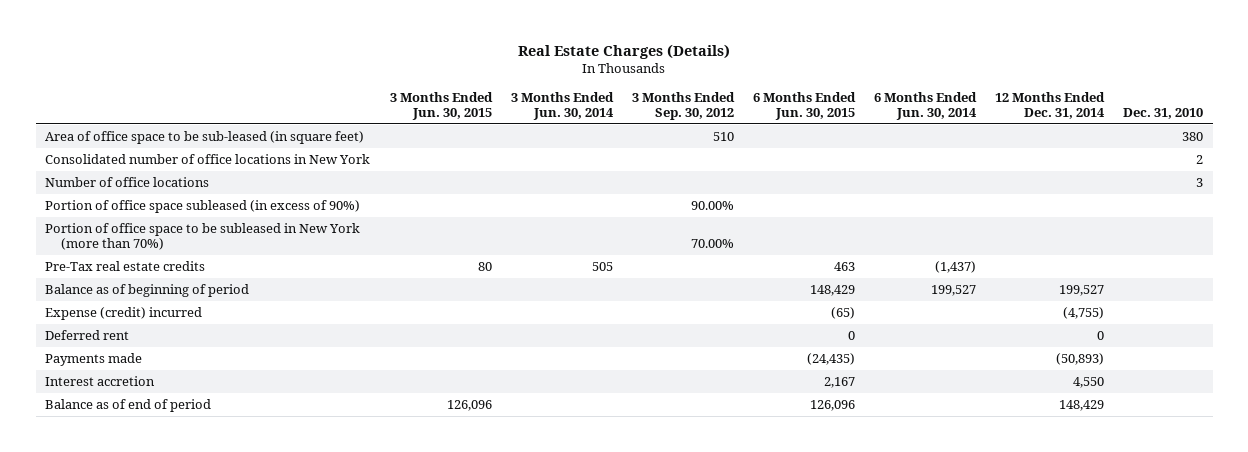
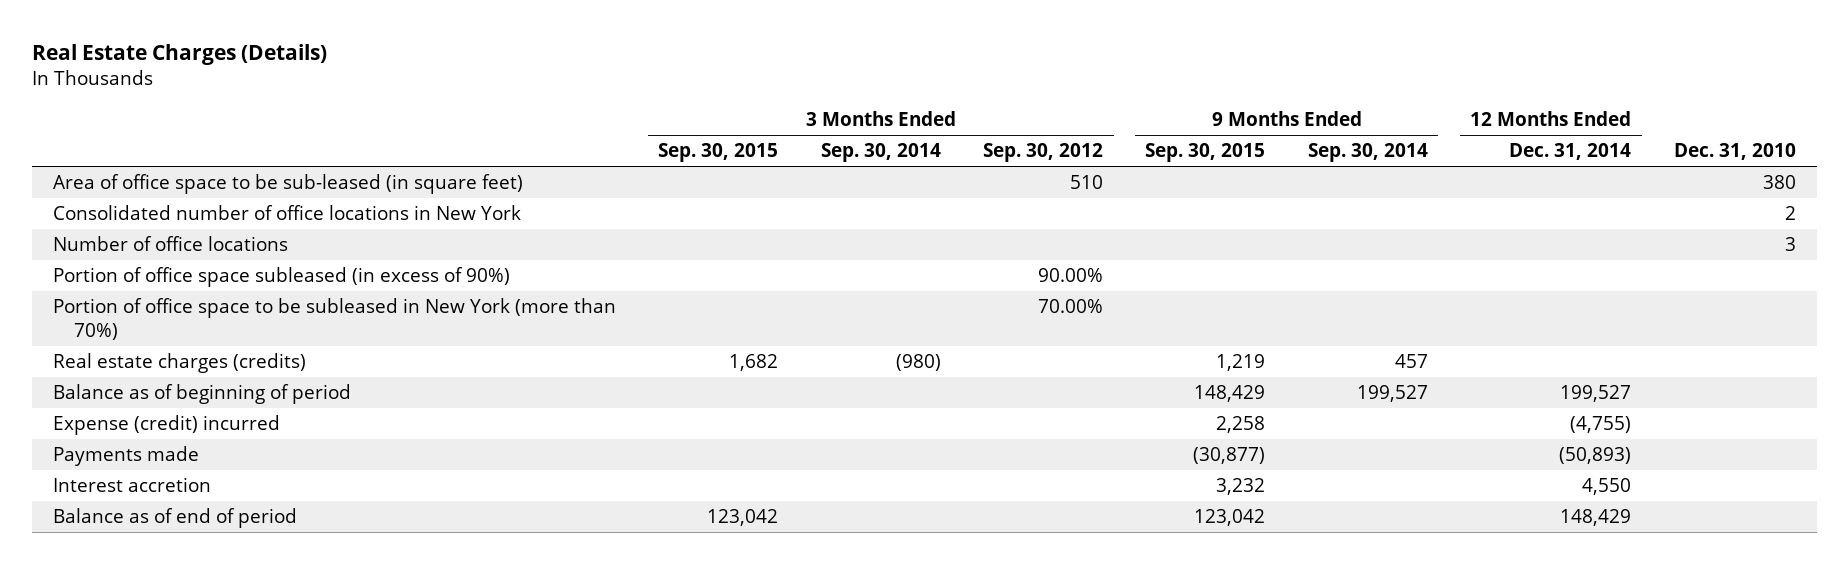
- | 3 Months Ended Jun. 30, 2015 | 3 Months Ended Jun. 30, 2014 | 3 Months Ended Sep. 30, 2012 | 6 Months Ended Jun. 30, 2015 | 6 Months Ended Jun. 30, 2014 | 12 Months Ended Dec. 31, 2014 | Dec. 31, 2010
+ | 3 Months Ended Sep. 30, 2015 | 3 Months Ended Sep. 30, 2014 | 3 Months Ended Sep. 30, 2012 | 9 Months Ended Sep. 30, 2015 | 9 Months Ended Sep. 30, 2014 | 12 Months Ended Dec. 31, 2014 | Dec. 31, 2010
- Pre-Tax real estate credits | 80 | 505 | | 463 | (1,437) | |
+ Real estate charges (credits) | 1,682 | (980) | | 1,219 | 457 | |
- Deferred rent | | | | 0 | | 0 |

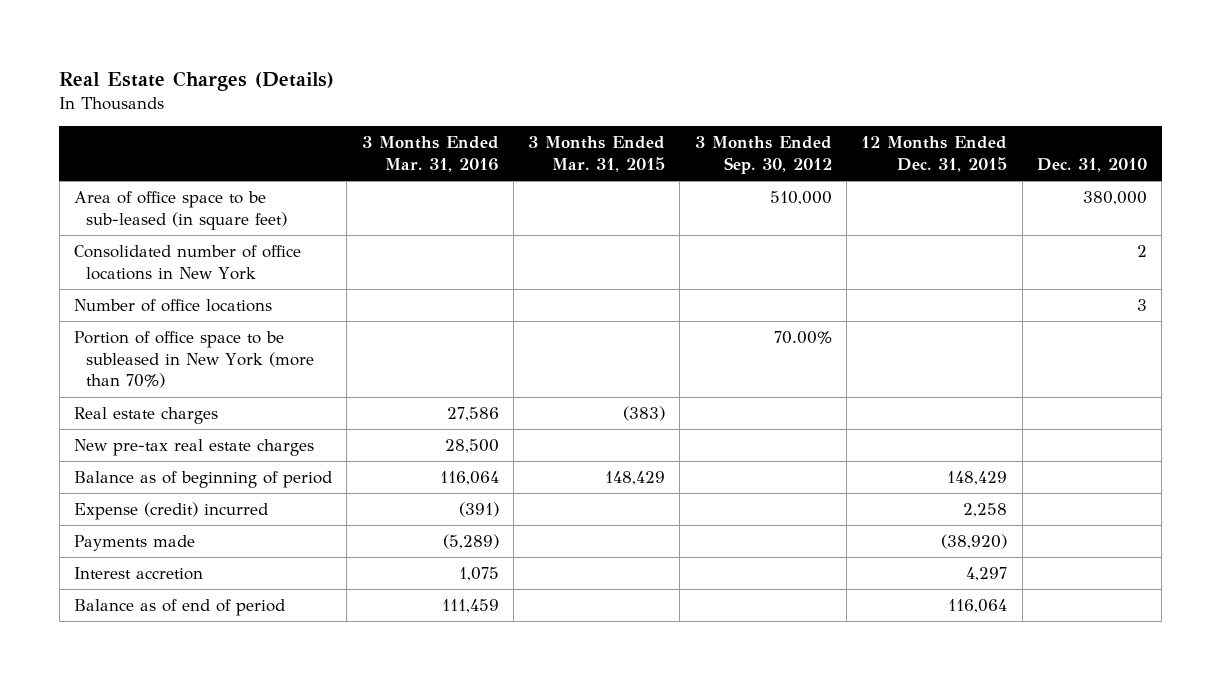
- | 3 Months Ended Sep. 30, 2015 | 3 Months Ended Sep. 30, 2014 | 3 Months Ended Sep. 30, 2012 | 9 Months Ended Sep. 30, 2015 | 9 Months Ended Sep. 30, 2014 | 12 Months Ended Dec. 31, 2014 | Dec. 31, 2010
+ | 3 Months Ended Mar. 31, 2016 | 3 Months Ended Mar. 31, 2015 | 3 Months Ended Sep. 30, 2012 | 12 Months Ended Dec. 31, 2015 | Dec. 31, 2010
- Area of office space to be sub-leased (in square feet) | | | 510 | | | | 380
+ Area of office space to be sub-leased (in square feet) | | | 510,000 | | 380,000
- Portion of office space subleased (in excess of 90%) | | | 90.00% | | | |
- Real estate charges (credits) | 1,682 | (980) | | 1,219 | 457 | |
+ Real estate charges | 27,586 | (383) | | |
+ New pre-tax real estate charges | 28,500 | | | |

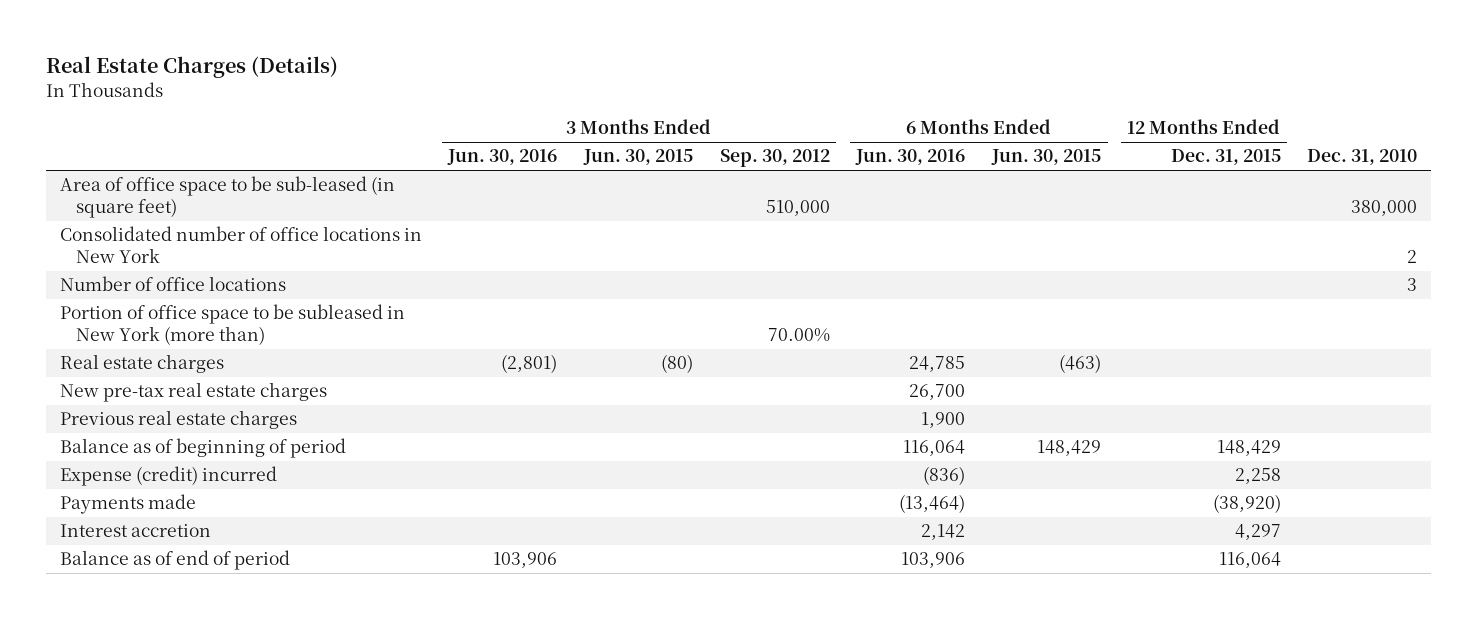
- | 3 Months Ended Mar. 31, 2016 | 3 Months Ended Mar. 31, 2015 | 3 Months Ended Sep. 30, 2012 | 12 Months Ended Dec. 31, 2015 | Dec. 31, 2010
+ | 3 Months Ended Jun. 30, 2016 | 3 Months Ended Jun. 30, 2015 | 3 Months Ended Sep. 30, 2012 | 6 Months Ended Jun. 30, 2016 | 6 Months Ended Jun. 30, 2015 | 12 Months Ended Dec. 31, 2015 | Dec. 31, 2010
- Portion of office space to be subleased in New York (more than 70%) | | | 70.00% | |
+ Portion of office space to be subleased in New York (more than) | | | 70.00% | | | |
+ Previous real estate charges | | | | 1,900 | | |

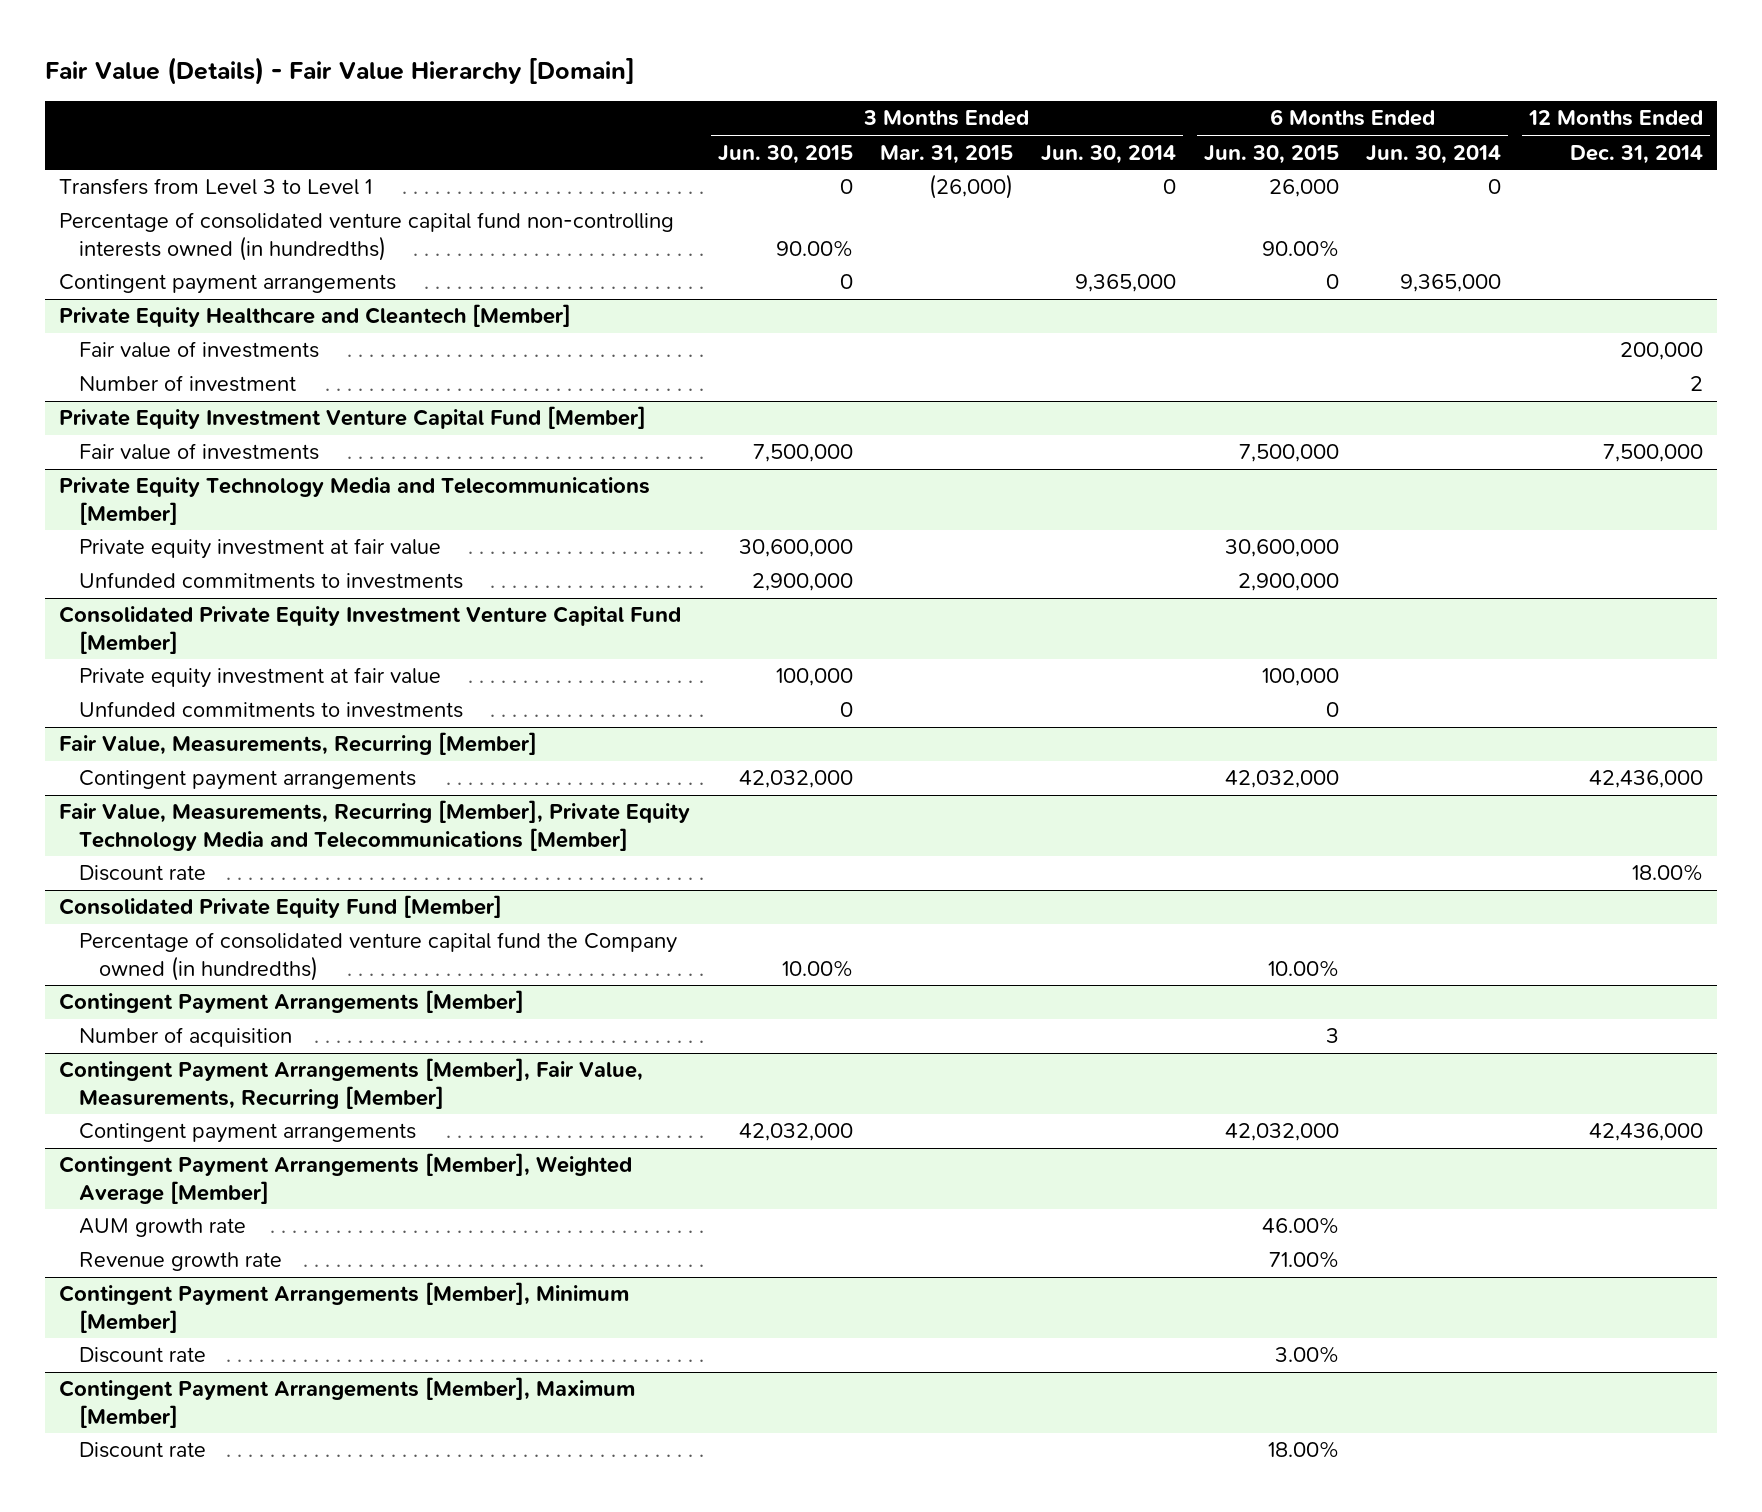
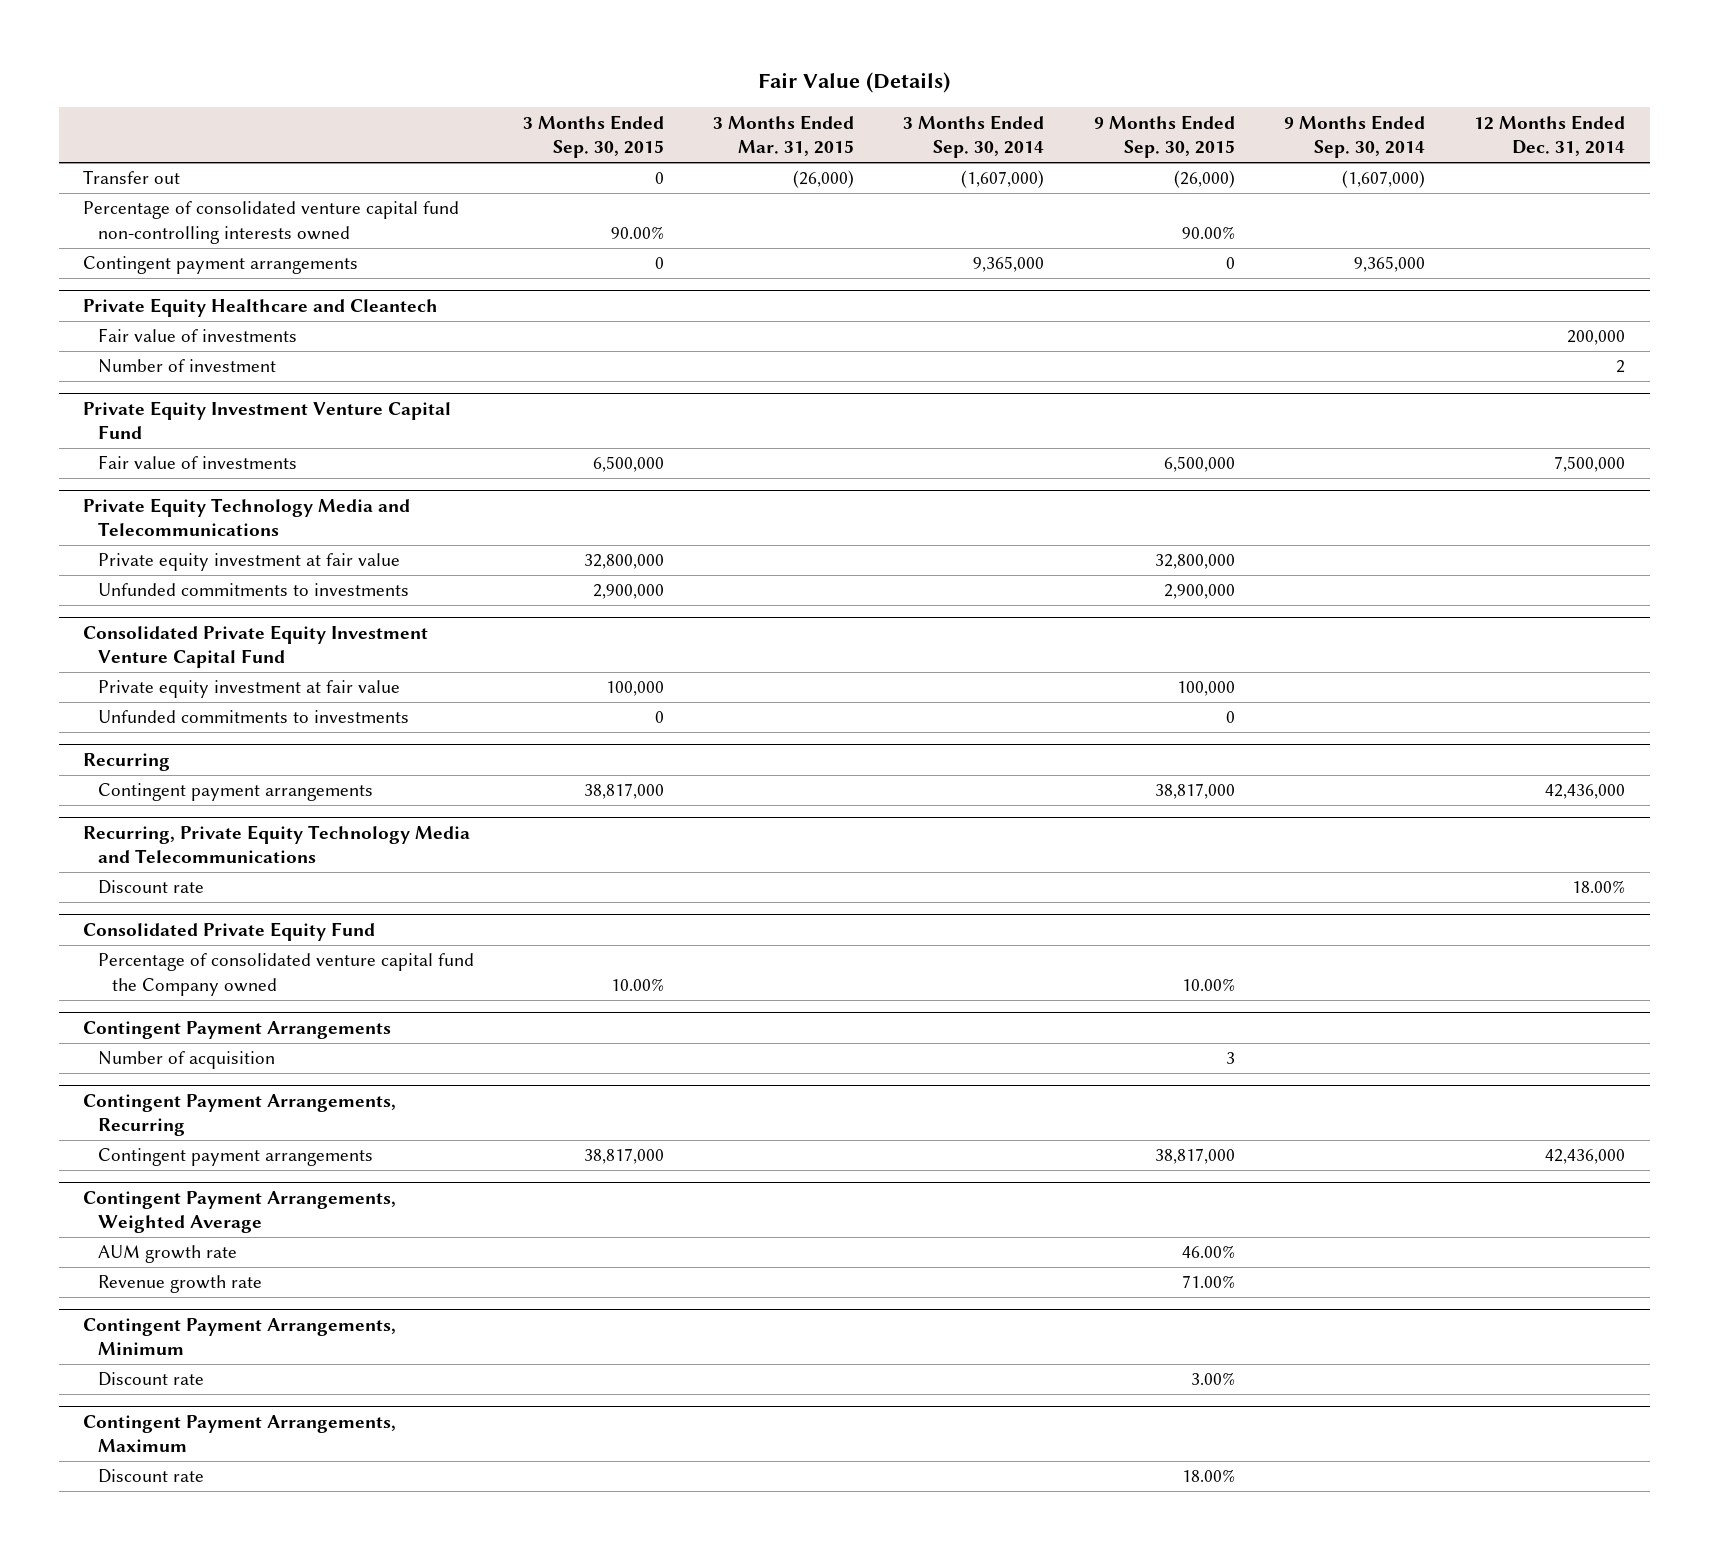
- Fair Value (Details) - Fair Value Hierarchy [Domain]
+ Fair Value (Details)
- | 3 Months Ended Jun. 30, 2015 | 3 Months Ended Mar. 31, 2015 | 3 Months Ended Jun. 30, 2014 | 6 Months Ended Jun. 30, 2015 | 6 Months Ended Jun. 30, 2014 | 12 Months Ended Dec. 31, 2014
+ | 3 Months Ended Sep. 30, 2015 | 3 Months Ended Mar. 31, 2015 | 3 Months Ended Sep. 30, 2014 | 9 Months Ended Sep. 30, 2015 | 9 Months Ended Sep. 30, 2014 | 12 Months Ended Dec. 31, 2014
- Transfers from Level 3 to Level 1 | 0 | (26,000) | 0 | 26,000 | 0 |
- Percentage of consolidated venture capital fund non-controlling interests owned (in hundredths) | 90.00% | | | 90.00% | |
+ Transfer out | 0 | (26,000) | (1,607,000) | (26,000) | (1,607,000) |
+ Percentage of consolidated venture capital fund non-controlling interests owned | 90.00% | | | 90.00% | |
- Private Equity Healthcare and Cleantech [Member]
+ Private Equity Healthcare and Cleantech
- Private Equity Investment Venture Capital Fund [Member]
+ Private Equity Investment Venture Capital Fund
- Private Equity Technology Media and Telecommunications [Member]
+ Private Equity Technology Media and Telecommunications
- Consolidated Private Equity Investment Venture Capital Fund [Member]
+ Consolidated Private Equity Investment Venture Capital Fund
- Fair Value, Measurements, Recurring [Member]
+ Recurring
- Fair Value, Measurements, Recurring [Member], Private Equity Technology Media and Telecommunications [Member]
+ Recurring, Private Equity Technology Media and Telecommunications
- Consolidated Private Equity Fund [Member]
- Percentage of consolidated venture capital fund the Company owned (in hundredths) | 10.00% | | | 10.00% | |
- Contingent Payment Arrangements [Member]
+ Consolidated Private Equity Fund
+ Percentage of consolidated venture capital fund the Company owned | 10.00% | | | 10.00% | |
+ Contingent Payment Arrangements
- Contingent Payment Arrangements [Member], Fair Value, Measurements, Recurring [Member]
+ Contingent Payment Arrangements, Recurring
- Contingent Payment Arrangements [Member], Weighted Average [Member]
+ Contingent Payment Arrangements, Weighted Average
- Contingent Payment Arrangements [Member], Minimum [Member]
+ Contingent Payment Arrangements, Minimum
- Contingent Payment Arrangements [Member], Maximum [Member]
+ Contingent Payment Arrangements, Maximum

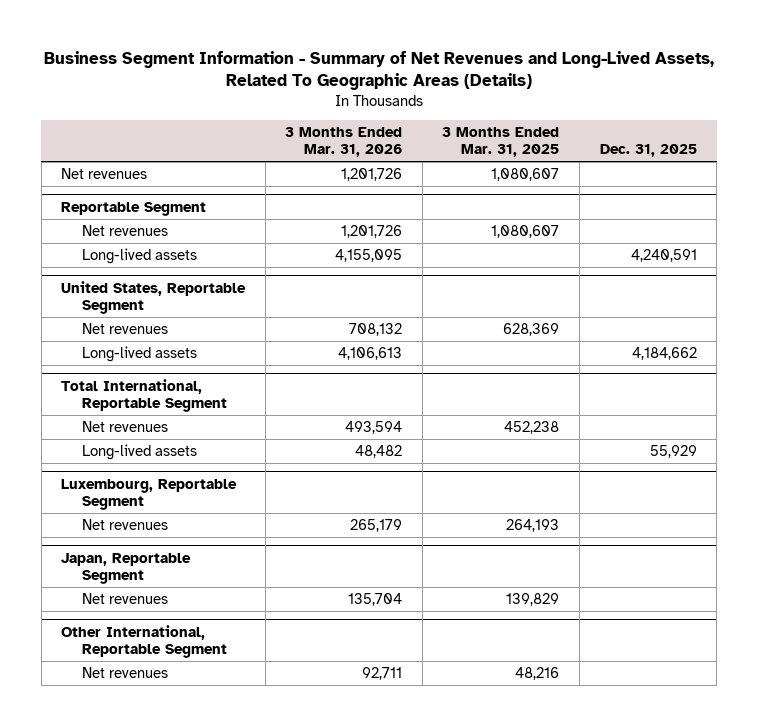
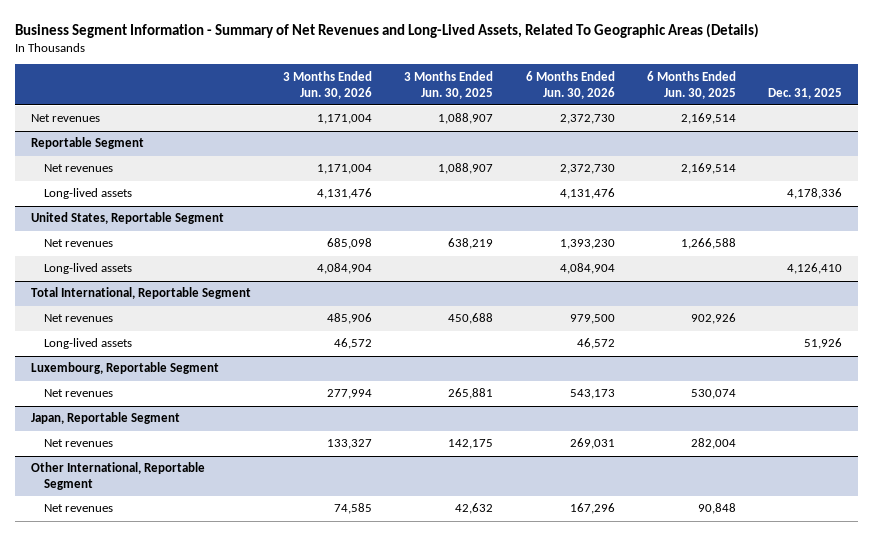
- | 3 Months Ended Mar. 31, 2026 | 3 Months Ended Mar. 31, 2025 | Dec. 31, 2025
+ | 3 Months Ended Jun. 30, 2026 | 3 Months Ended Jun. 30, 2025 | 6 Months Ended Jun. 30, 2026 | 6 Months Ended Jun. 30, 2025 | Dec. 31, 2025
@ Reportable Segment
- Long-lived assets | 4,155,095 | | 4,240,591
+ Long-lived assets | 4,131,476 | | 4,131,476 | | 4,178,336
@ United States, Reportable Segment
- Long-lived assets | 4,106,613 | | 4,184,662
+ Long-lived assets | 4,084,904 | | 4,084,904 | | 4,126,410
@ Total International, Reportable Segment
- Long-lived assets | 48,482 | | 55,929
+ Long-lived assets | 46,572 | | 46,572 | | 51,926

